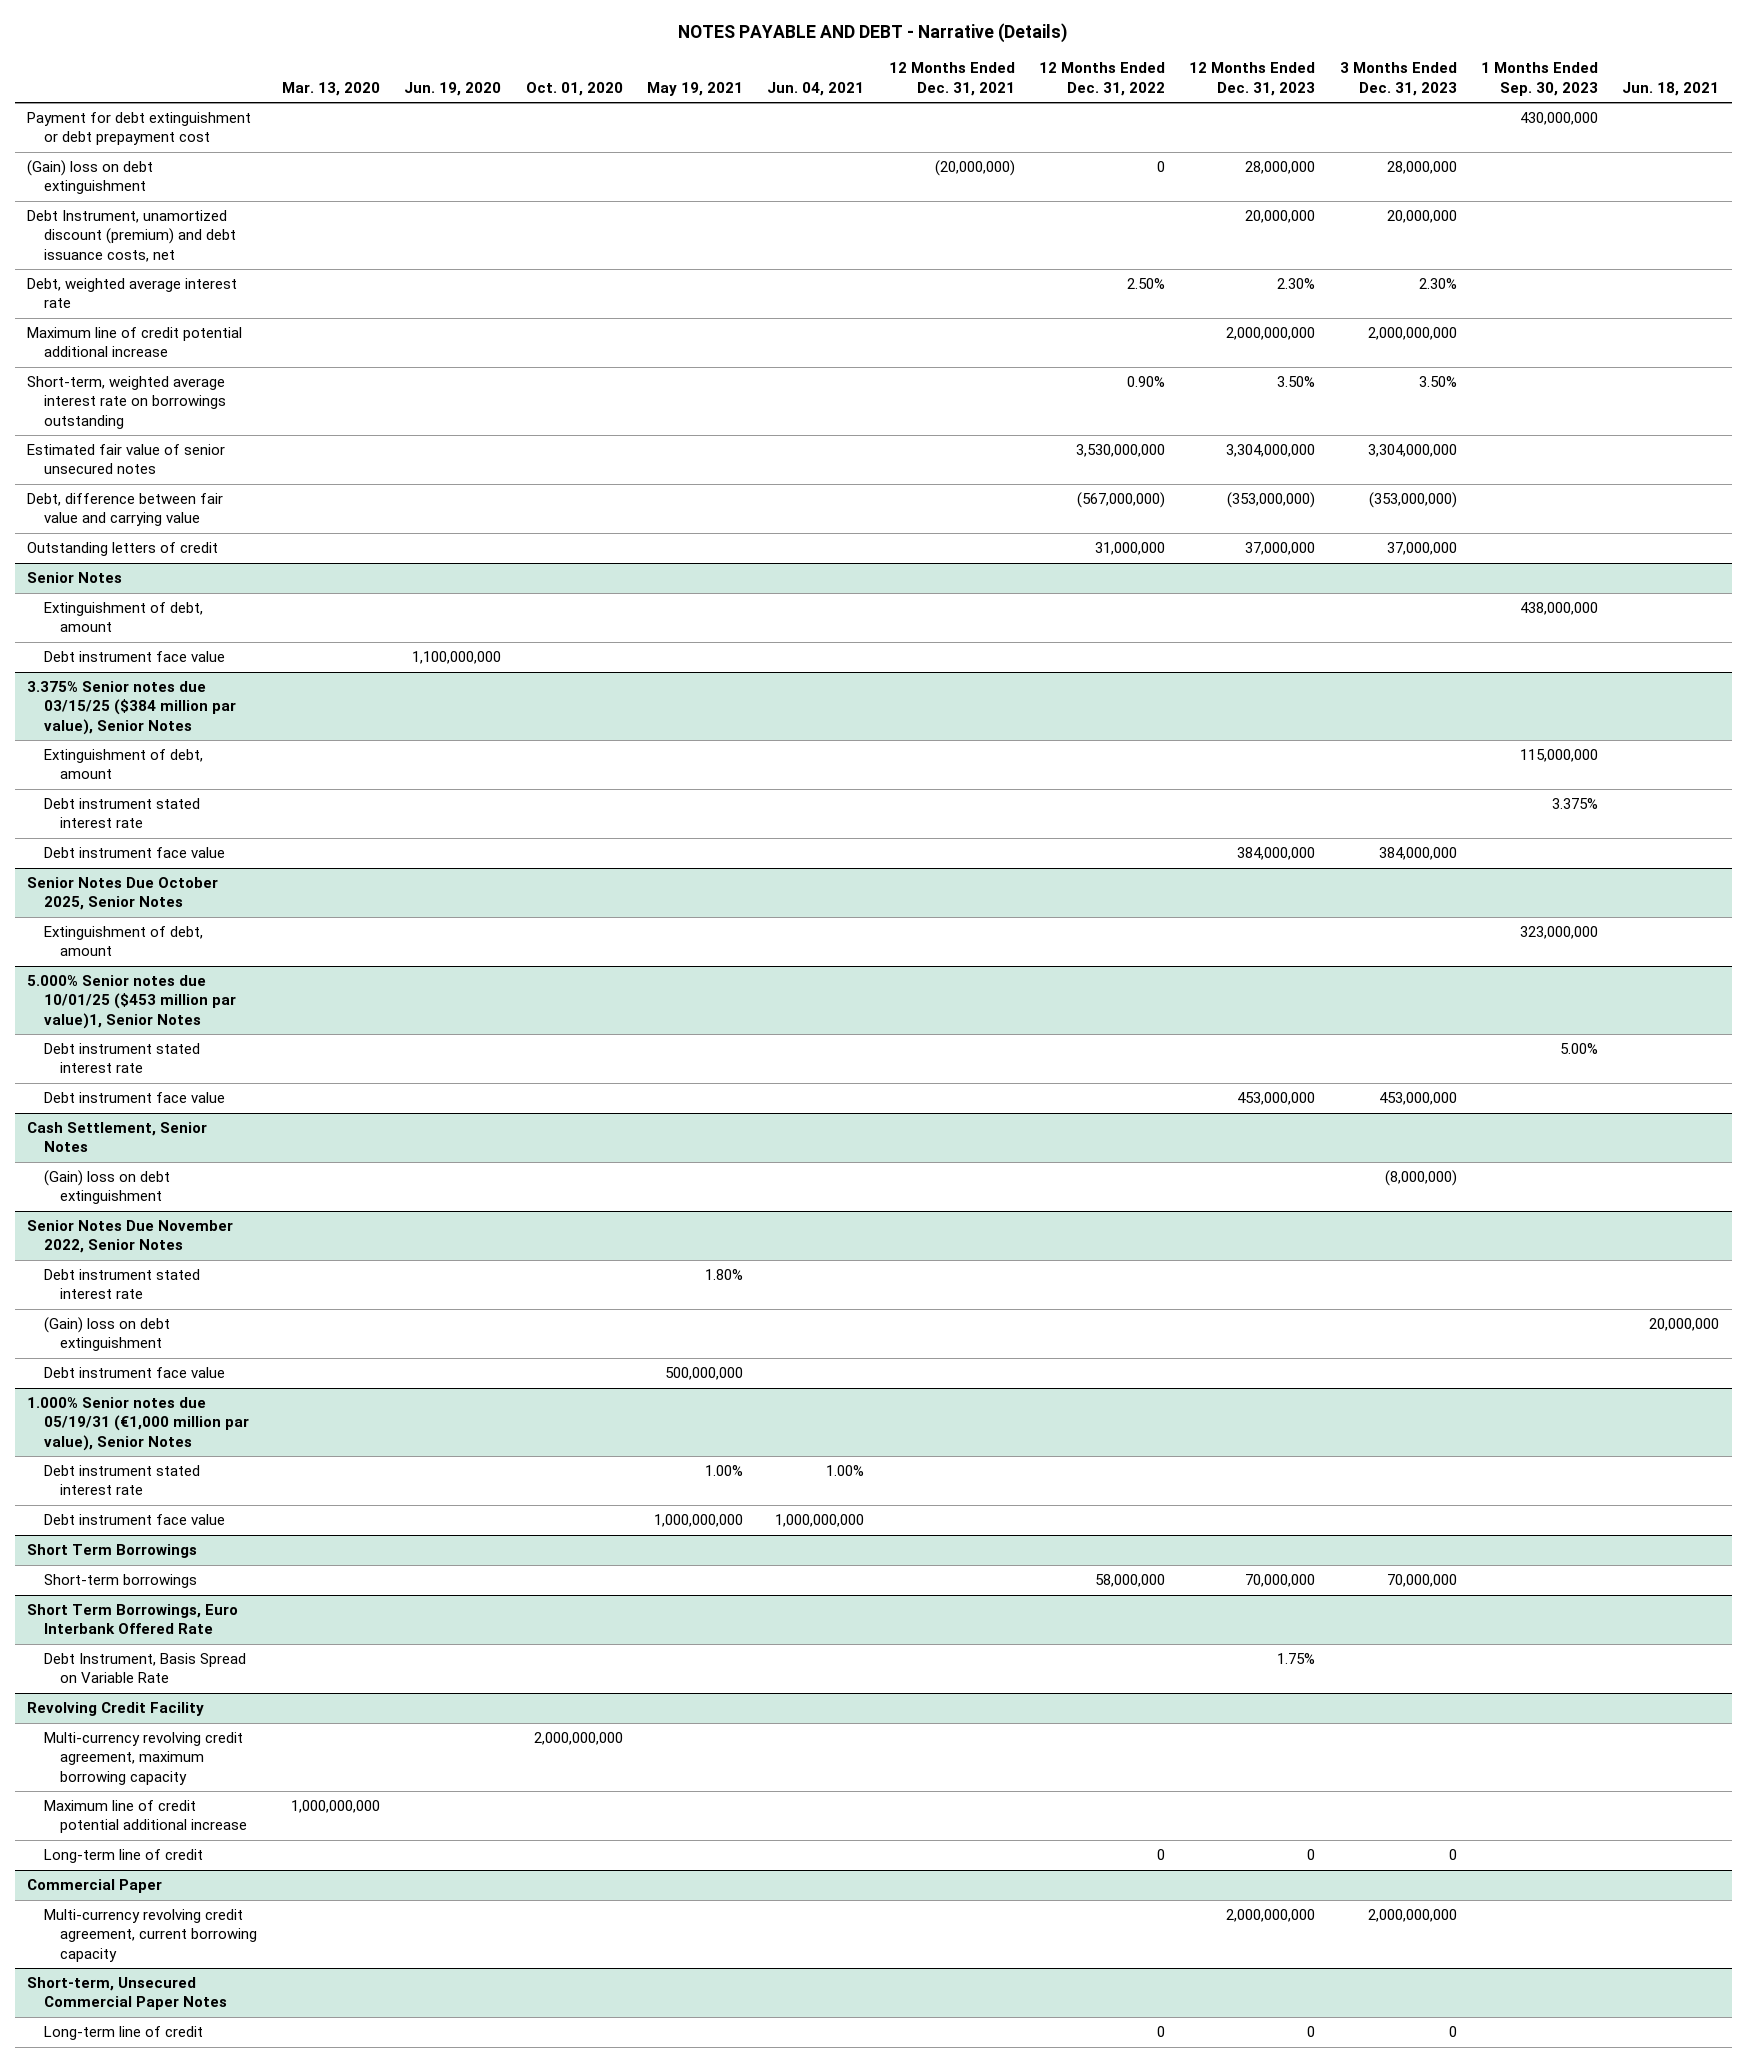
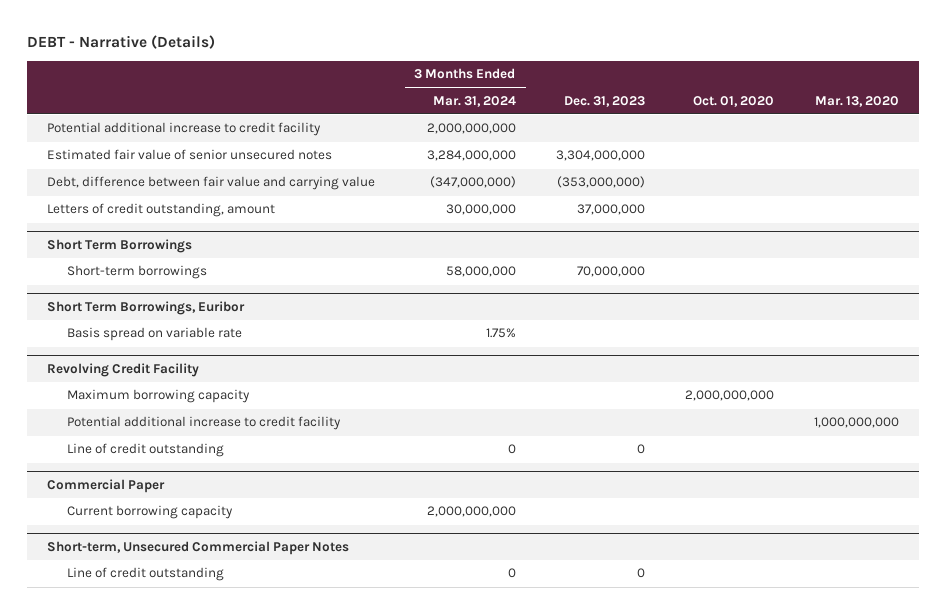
- NOTES PAYABLE AND DEBT - Narrative (Details)
+ DEBT - Narrative (Details)
- | Mar. 13, 2020 | Jun. 19, 2020 | Oct. 01, 2020 | May 19, 2021 | Jun. 04, 2021 | 12 Months Ended Dec. 31, 2021 | 12 Months Ended Dec. 31, 2022 | 12 Months Ended Dec. 31, 2023 | 3 Months Ended Dec. 31, 2023 | 1 Months Ended Sep. 30, 2023 | Jun. 18, 2021
+ | 3 Months Ended Mar. 31, 2024 | Dec. 31, 2023 | Oct. 01, 2020 | Mar. 13, 2020
- Payment for debt extinguishment or debt prepayment cost | | | | | | | | | | 430,000,000 |
- (Gain) loss on debt extinguishment | | | | | | (20,000,000) | 0 | 28,000,000 | 28,000,000 | |
- Debt Instrument, unamortized discount (premium) and debt issuance costs, net | | | | | | | | 20,000,000 | 20,000,000 | |
- Debt, weighted average interest rate | | | | | | | 2.50% | 2.30% | 2.30% | |
- Maximum line of credit potential additional increase | | | | | | | | 2,000,000,000 | 2,000,000,000 | |
- Short-term, weighted average interest rate on borrowings outstanding | | | | | | | 0.90% | 3.50% | 3.50% | |
+ Potential additional increase to credit facility | 2,000,000,000 | | |
- Outstanding letters of credit | | | | | | | 31,000,000 | 37,000,000 | 37,000,000 | |
- Senior Notes
- Extinguishment of debt, amount | | | | | | | | | | 438,000,000 |
- Debt instrument face value | | 1,100,000,000 | | | | | | | | |
- 3.375% Senior notes due 03/15/25 ($384 million par value), Senior Notes
- Extinguishment of debt, amount | | | | | | | | | | 115,000,000 |
- Debt instrument stated interest rate | | | | | | | | | | 3.375% |
- Debt instrument face value | | | | | | | | 384,000,000 | 384,000,000 | |
- Senior Notes Due October 2025, Senior Notes
- Extinguishment of debt, amount | | | | | | | | | | 323,000,000 |
- 5.000% Senior notes due 10/01/25 ($453 million par value)1, Senior Notes
- Debt instrument stated interest rate | | | | | | | | | | 5.00% |
- Debt instrument face value | | | | | | | | 453,000,000 | 453,000,000 | |
- Cash Settlement, Senior Notes
- (Gain) loss on debt extinguishment | | | | | | | | | (8,000,000) | |
- Senior Notes Due November 2022, Senior Notes
- Debt instrument stated interest rate | | | | 1.80% | | | | | | |
- (Gain) loss on debt extinguishment | | | | | | | | | | | 20,000,000
- Debt instrument face value | | | | 500,000,000 | | | | | | |
- 1.000% Senior notes due 05/19/31 (€1,000 million par value), Senior Notes
- Debt instrument stated interest rate | | | | 1.00% | 1.00% | | | | | |
- Debt instrument face value | | | | 1,000,000,000 | 1,000,000,000 | | | | | |
+ Letters of credit outstanding, amount | 30,000,000 | 37,000,000 | |
- Short Term Borrowings, Euro Interbank Offered Rate
- Debt Instrument, Basis Spread on Variable Rate | | | | | | | | 1.75% | | |
+ Short Term Borrowings, Euribor
+ Basis spread on variable rate | 1.75% | | |
@ Revolving Credit Facility
- Multi-currency revolving credit agreement, maximum borrowing capacity | | | 2,000,000,000 | | | | | | | |
- Maximum line of credit potential additional increase | 1,000,000,000 | | | | | | | | | |
- Long-term line of credit | | | | | | | 0 | 0 | 0 | |
+ Maximum borrowing capacity | | | 2,000,000,000 |
+ Potential additional increase to credit facility | | | | 1,000,000,000
+ Line of credit outstanding | 0 | 0 | |
@ Commercial Paper
- Multi-currency revolving credit agreement, current borrowing capacity | | | | | | | | 2,000,000,000 | 2,000,000,000 | |
+ Current borrowing capacity | 2,000,000,000 | | |
@ Short-term, Unsecured Commercial Paper Notes
- Long-term line of credit | | | | | | | 0 | 0 | 0 | |
+ Line of credit outstanding | 0 | 0 | |

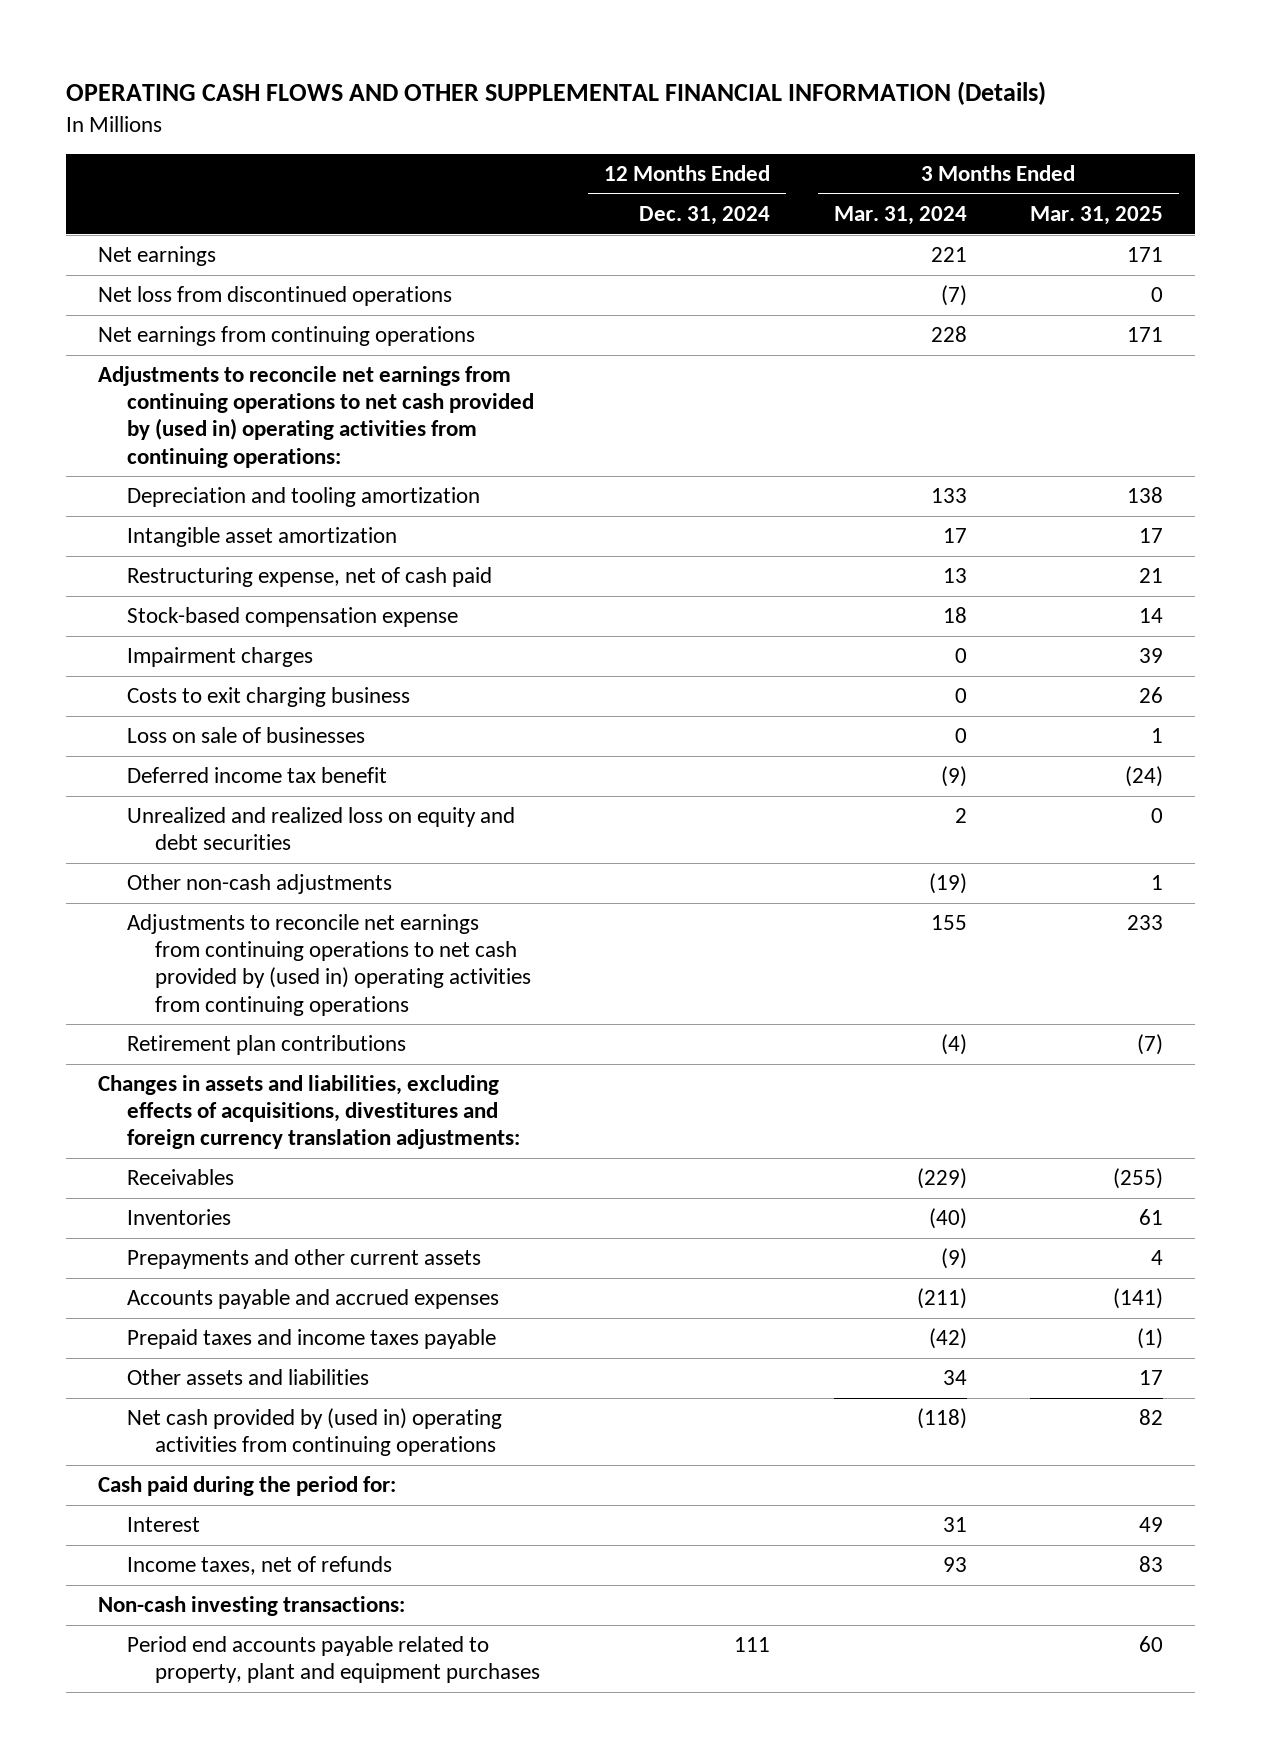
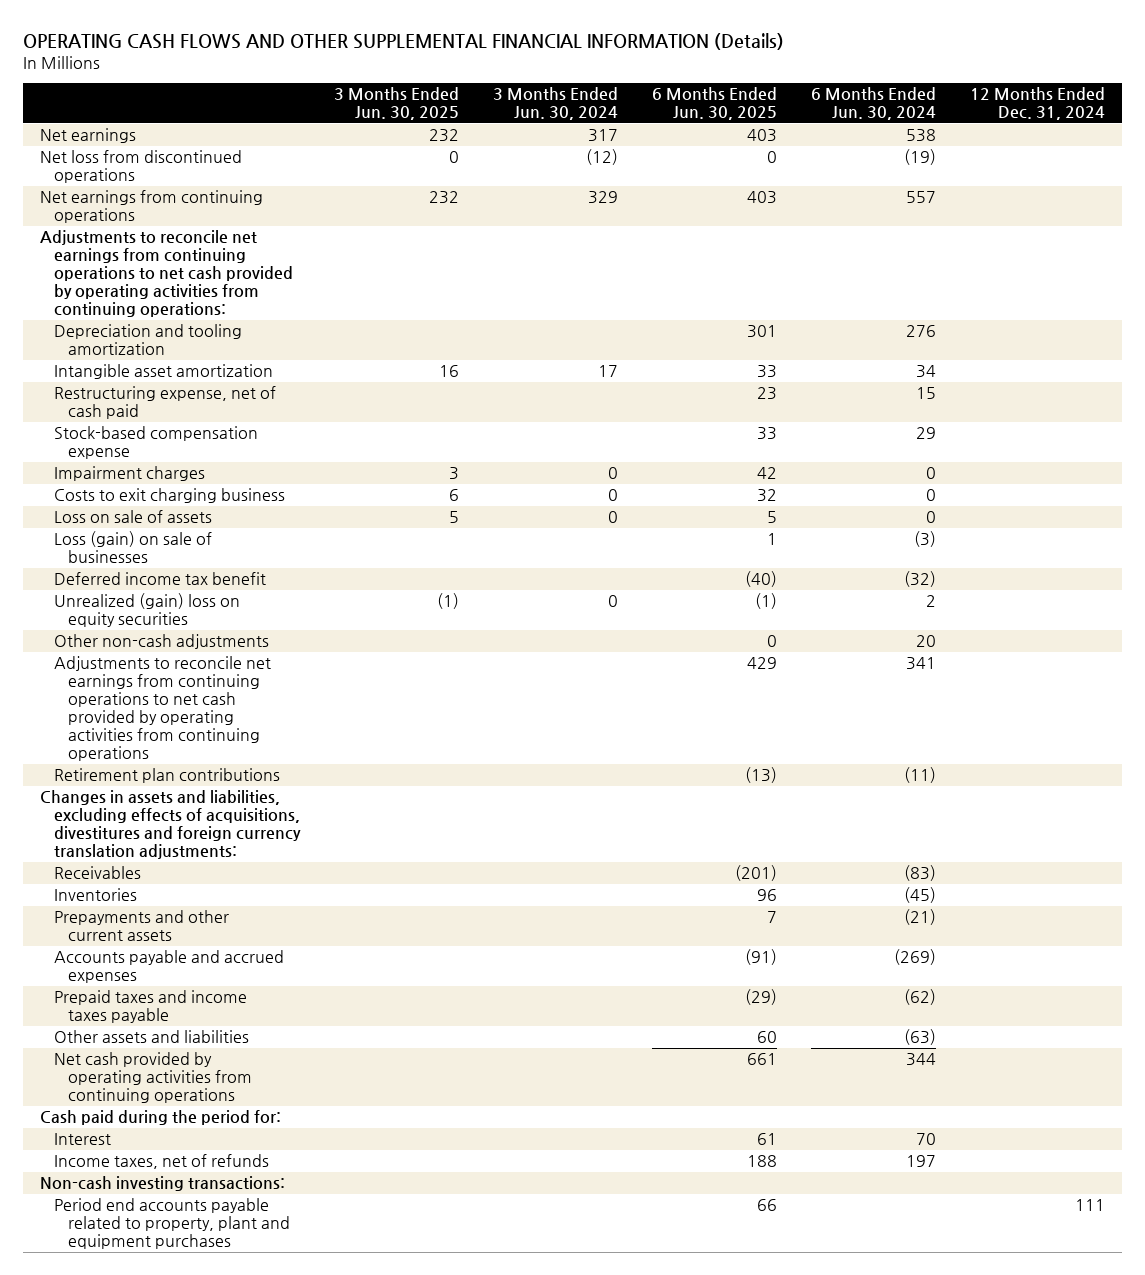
- | 12 Months Ended Dec. 31, 2024 | 3 Months Ended Mar. 31, 2024 | 3 Months Ended Mar. 31, 2025
+ | 3 Months Ended Jun. 30, 2025 | 3 Months Ended Jun. 30, 2024 | 6 Months Ended Jun. 30, 2025 | 6 Months Ended Jun. 30, 2024 | 12 Months Ended Dec. 31, 2024
- Adjustments to reconcile net earnings from continuing operations to net cash provided by (used in) operating activities from continuing operations:
+ Adjustments to reconcile net earnings from continuing operations to net cash provided by operating activities from continuing operations:
- Loss on sale of businesses | | 0 | 1
+ Loss on sale of assets | 5 | 0 | 5 | 0 |
+ Loss (gain) on sale of businesses | | | 1 | (3) |
- Unrealized and realized loss on equity and debt securities | | 2 | 0
+ Unrealized (gain) loss on equity securities | (1) | 0 | (1) | 2 |
- Adjustments to reconcile net earnings from continuing operations to net cash provided by (used in) operating activities from continuing operations | | 155 | 233
+ Adjustments to reconcile net earnings from continuing operations to net cash provided by operating activities from continuing operations | | | 429 | 341 |
- Net cash provided by (used in) operating activities from continuing operations | | (118) | 82
+ Net cash provided by operating activities from continuing operations | | | 661 | 344 |

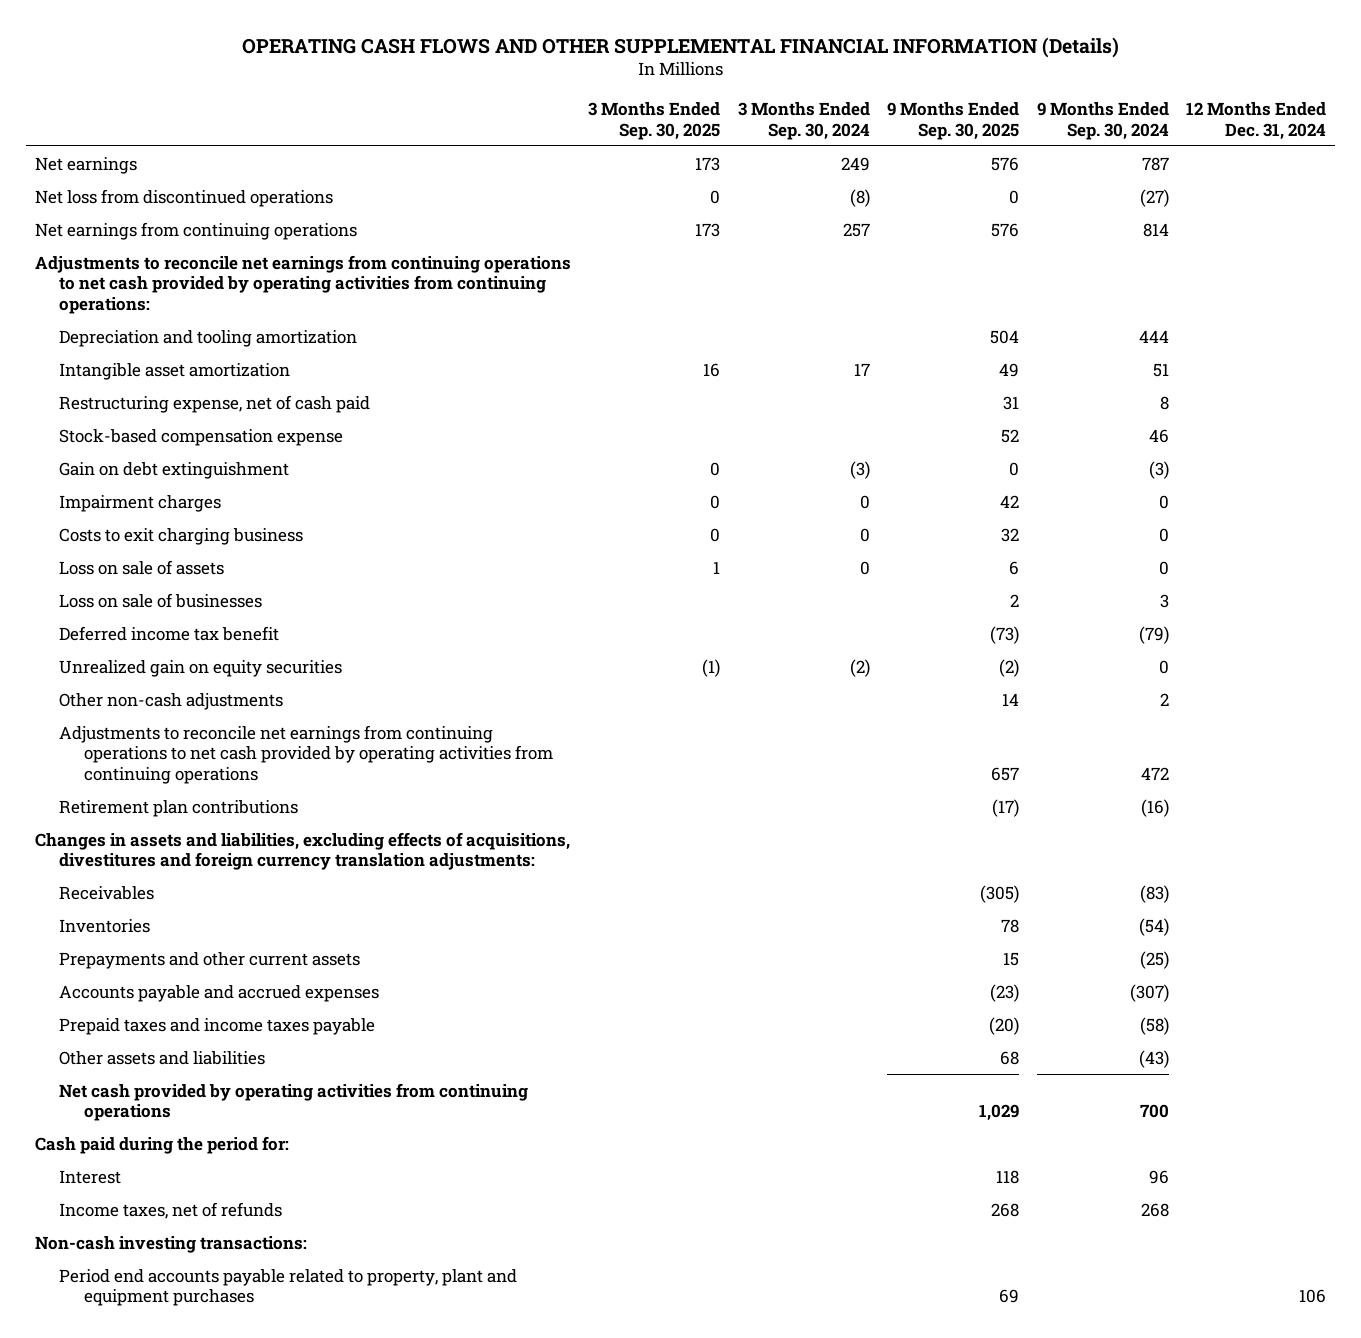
- | 3 Months Ended Jun. 30, 2025 | 3 Months Ended Jun. 30, 2024 | 6 Months Ended Jun. 30, 2025 | 6 Months Ended Jun. 30, 2024 | 12 Months Ended Dec. 31, 2024
+ | 3 Months Ended Sep. 30, 2025 | 3 Months Ended Sep. 30, 2024 | 9 Months Ended Sep. 30, 2025 | 9 Months Ended Sep. 30, 2024 | 12 Months Ended Dec. 31, 2024
+ Gain on debt extinguishment | 0 | (3) | 0 | (3) |
- Loss (gain) on sale of businesses | | | 1 | (3) |
+ Loss on sale of businesses | | | 2 | 3 |
- Unrealized (gain) loss on equity securities | (1) | 0 | (1) | 2 |
+ Unrealized gain on equity securities | (1) | (2) | (2) | 0 |
- Period end accounts payable related to property, plant and equipment purchases | | | 66 | | 111
+ Period end accounts payable related to property, plant and equipment purchases | | | 69 | | 106

